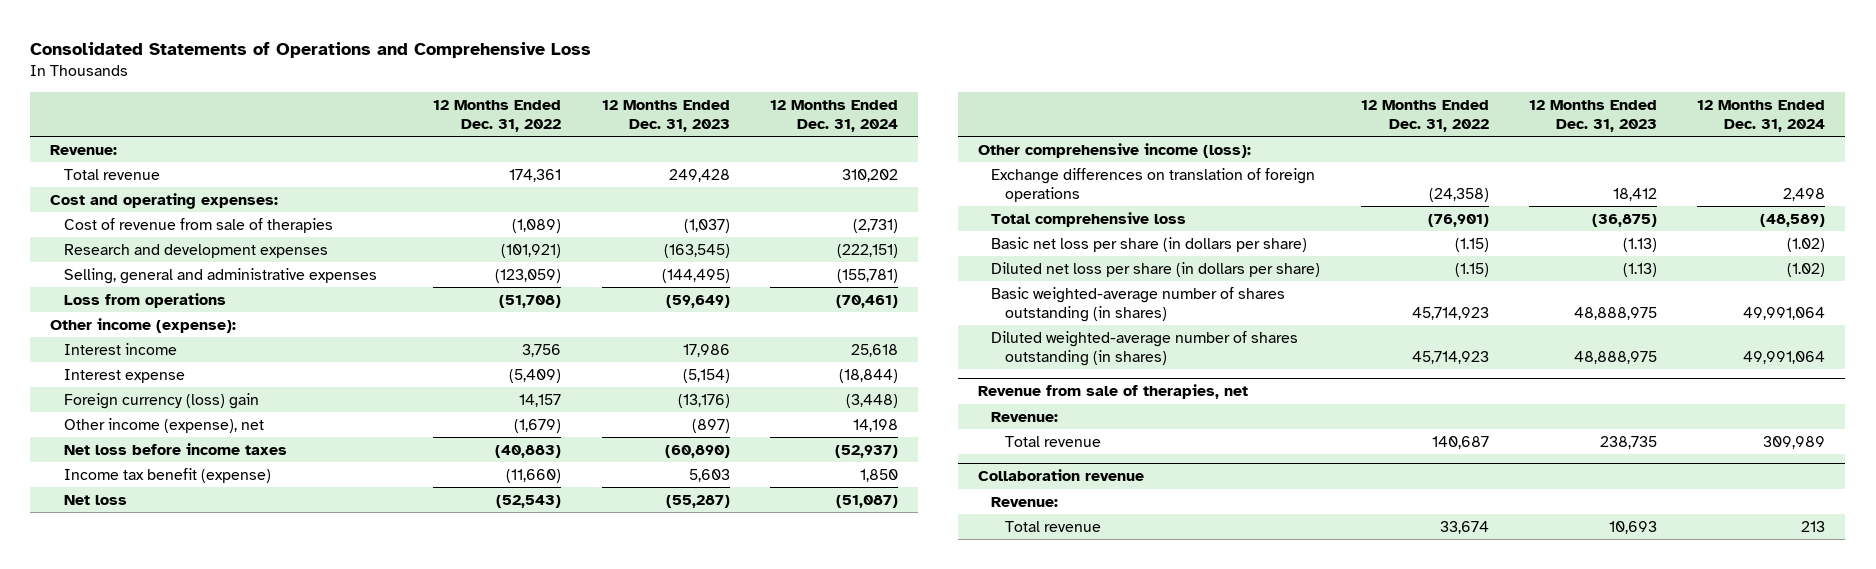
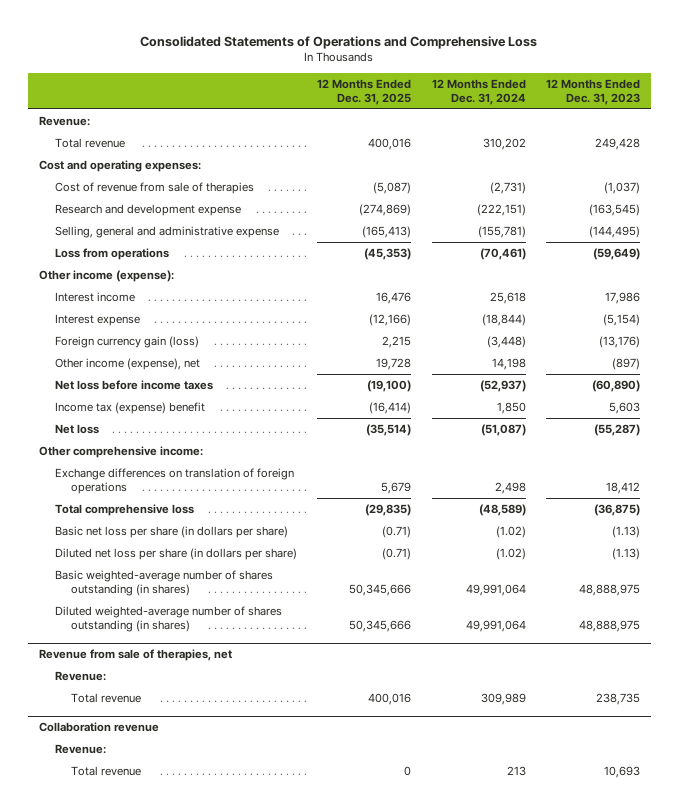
- | 12 Months Ended Dec. 31, 2022 | 12 Months Ended Dec. 31, 2023 | 12 Months Ended Dec. 31, 2024
+ | 12 Months Ended Dec. 31, 2025 | 12 Months Ended Dec. 31, 2024 | 12 Months Ended Dec. 31, 2023
- Research and development expenses | (101,921) | (163,545) | (222,151)
- Selling, general and administrative expenses | (123,059) | (144,495) | (155,781)
+ Research and development expense | (274,869) | (222,151) | (163,545)
+ Selling, general and administrative expense | (165,413) | (155,781) | (144,495)
- Foreign currency (loss) gain | 14,157 | (13,176) | (3,448)
+ Foreign currency gain (loss) | 2,215 | (3,448) | (13,176)
- Income tax benefit (expense) | (11,660) | 5,603 | 1,850
+ Income tax (expense) benefit | (16,414) | 1,850 | 5,603
- Other comprehensive income (loss):
+ Other comprehensive income:

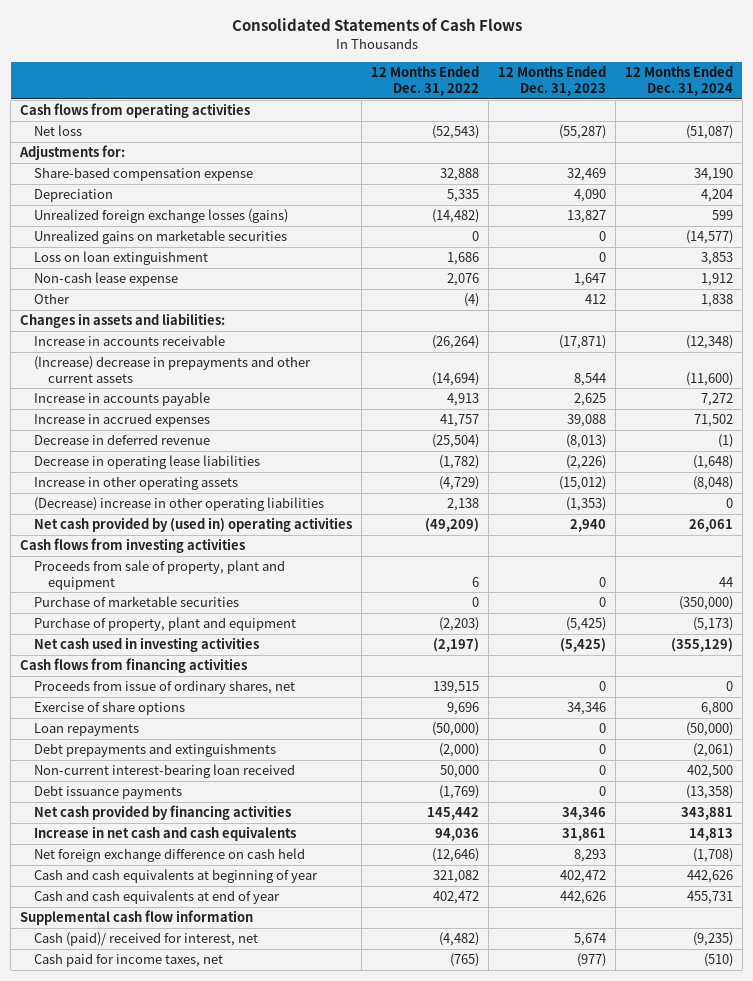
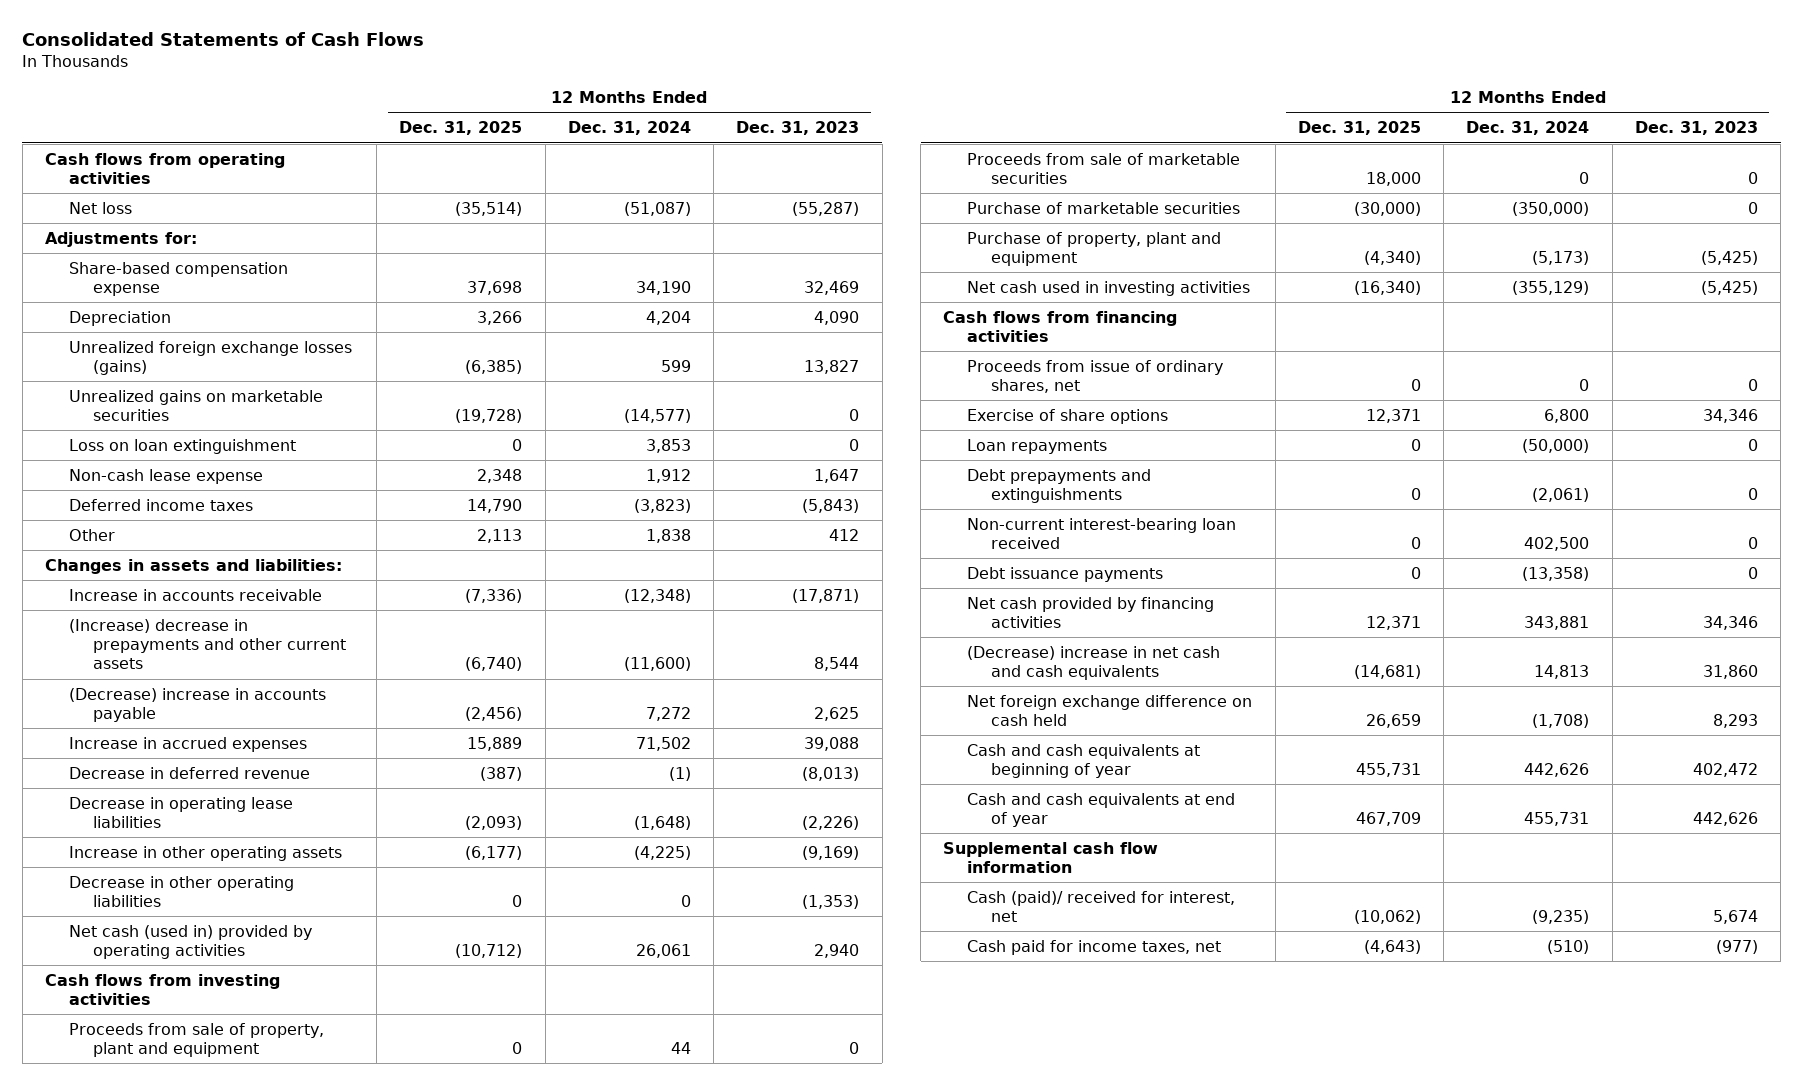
- | 12 Months Ended Dec. 31, 2022 | 12 Months Ended Dec. 31, 2023 | 12 Months Ended Dec. 31, 2024
+ | 12 Months Ended Dec. 31, 2025 | 12 Months Ended Dec. 31, 2024 | 12 Months Ended Dec. 31, 2023
+ Deferred income taxes | 14,790 | (3,823) | (5,843)
- Increase in accounts payable | 4,913 | 2,625 | 7,272
+ (Decrease) increase in accounts payable | (2,456) | 7,272 | 2,625
- Increase in other operating assets | (4,729) | (15,012) | (8,048)
- (Decrease) increase in other operating liabilities | 2,138 | (1,353) | 0
- Net cash provided by (used in) operating activities | (49,209) | 2,940 | 26,061
+ Increase in other operating assets | (6,177) | (4,225) | (9,169)
+ Decrease in other operating liabilities | 0 | 0 | (1,353)
+ Net cash (used in) provided by operating activities | (10,712) | 26,061 | 2,940
+ Proceeds from sale of marketable securities | 18,000 | 0 | 0
- Increase in net cash and cash equivalents | 94,036 | 31,861 | 14,813
+ (Decrease) increase in net cash and cash equivalents | (14,681) | 14,813 | 31,860

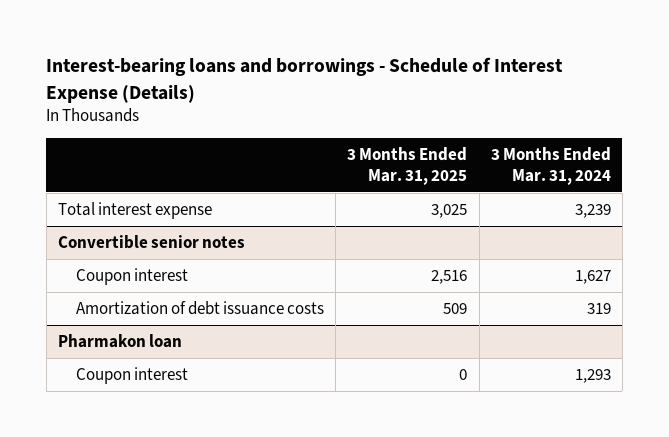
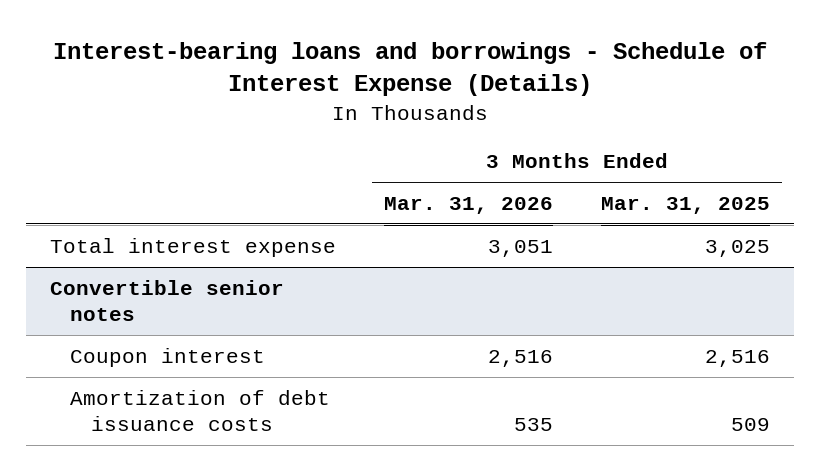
- | 3 Months Ended Mar. 31, 2025 | 3 Months Ended Mar. 31, 2024
+ | 3 Months Ended Mar. 31, 2026 | 3 Months Ended Mar. 31, 2025
- Pharmakon loan
- Coupon interest | 0 | 1,293

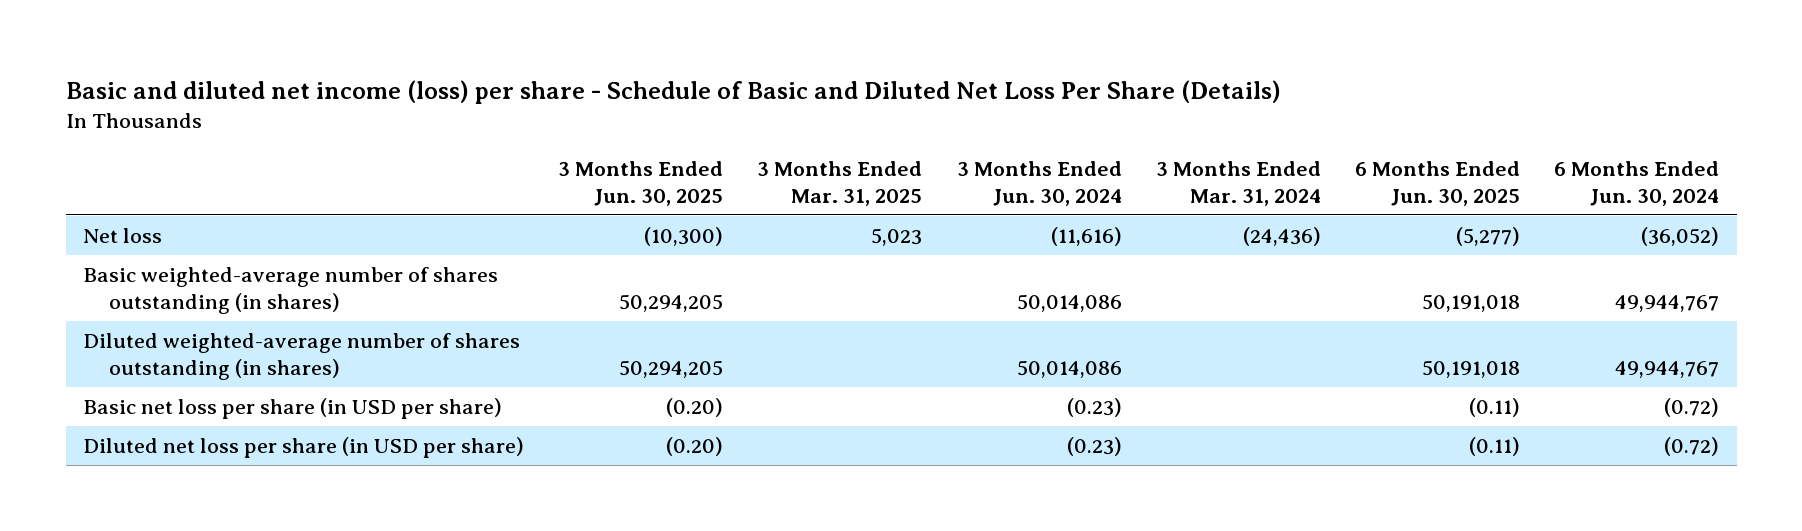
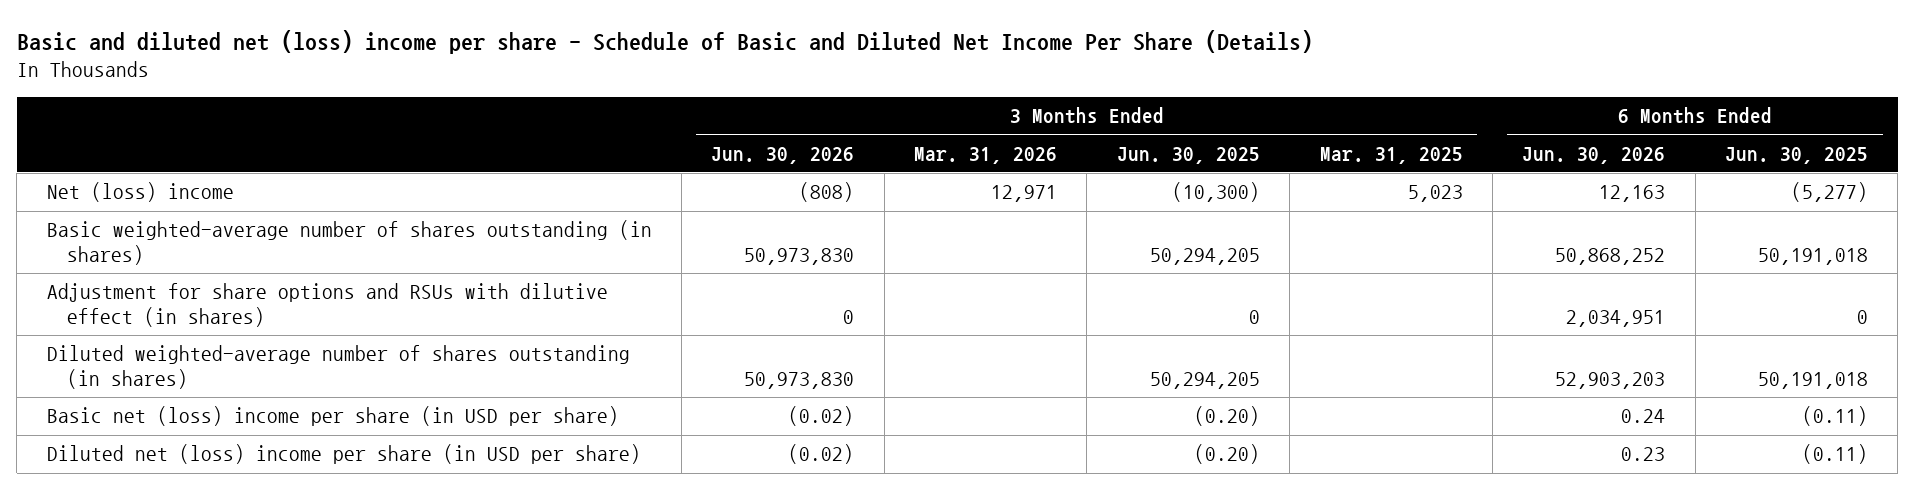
- Basic and diluted net income (loss) per share - Schedule of Basic and Diluted Net Loss Per Share (Details)
+ Basic and diluted net (loss) income per share - Schedule of Basic and Diluted Net Income Per Share (Details)
- | 3 Months Ended Jun. 30, 2025 | 3 Months Ended Mar. 31, 2025 | 3 Months Ended Jun. 30, 2024 | 3 Months Ended Mar. 31, 2024 | 6 Months Ended Jun. 30, 2025 | 6 Months Ended Jun. 30, 2024
+ | 3 Months Ended Jun. 30, 2026 | 3 Months Ended Mar. 31, 2026 | 3 Months Ended Jun. 30, 2025 | 3 Months Ended Mar. 31, 2025 | 6 Months Ended Jun. 30, 2026 | 6 Months Ended Jun. 30, 2025
- Net loss | (10,300) | 5,023 | (11,616) | (24,436) | (5,277) | (36,052)
+ Net (loss) income | (808) | 12,971 | (10,300) | 5,023 | 12,163 | (5,277)
+ Adjustment for share options and RSUs with dilutive effect (in shares) | 0 | | 0 | | 2,034,951 | 0
- Basic net loss per share (in USD per share) | (0.20) | | (0.23) | | (0.11) | (0.72)
- Diluted net loss per share (in USD per share) | (0.20) | | (0.23) | | (0.11) | (0.72)
+ Basic net (loss) income per share (in USD per share) | (0.02) | | (0.20) | | 0.24 | (0.11)
+ Diluted net (loss) income per share (in USD per share) | (0.02) | | (0.20) | | 0.23 | (0.11)

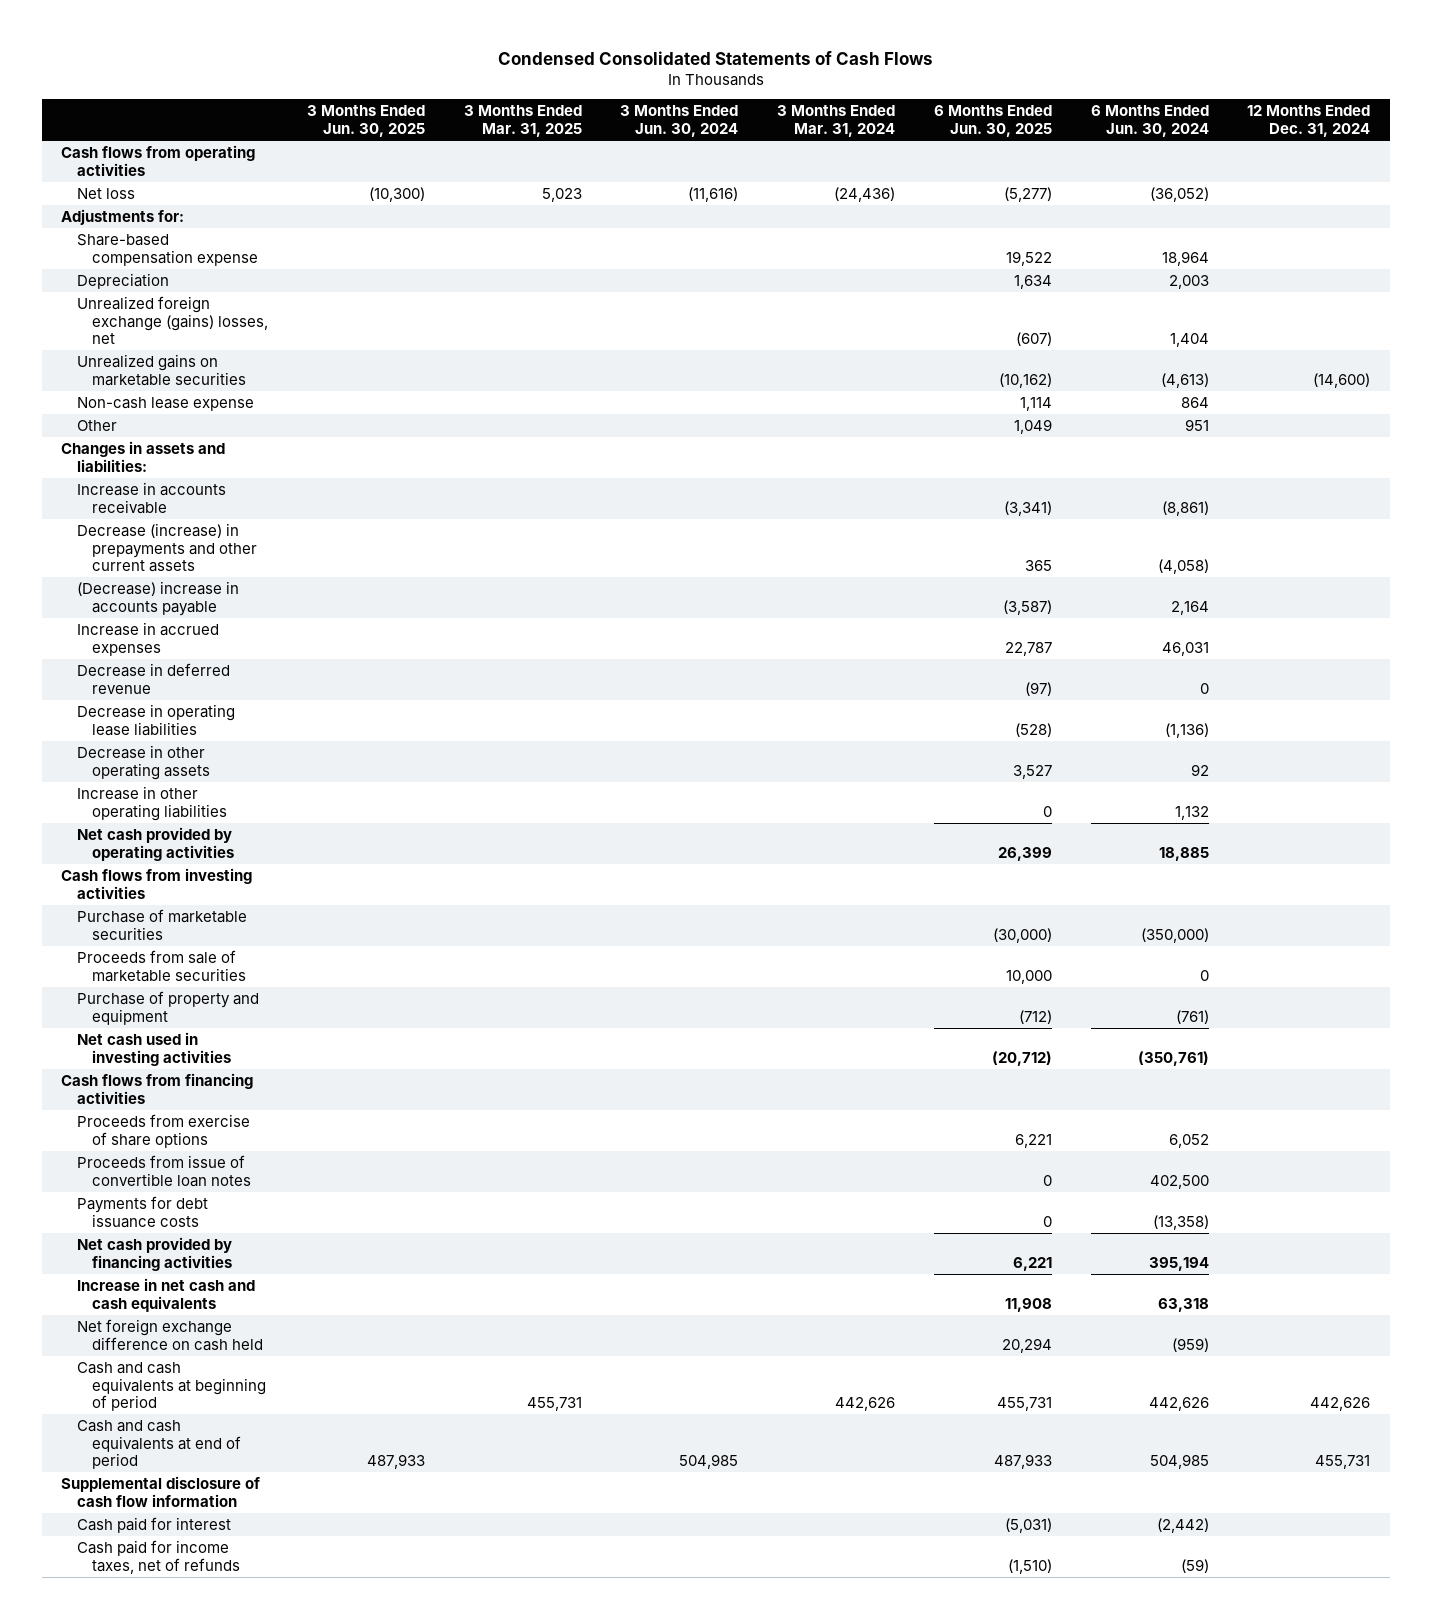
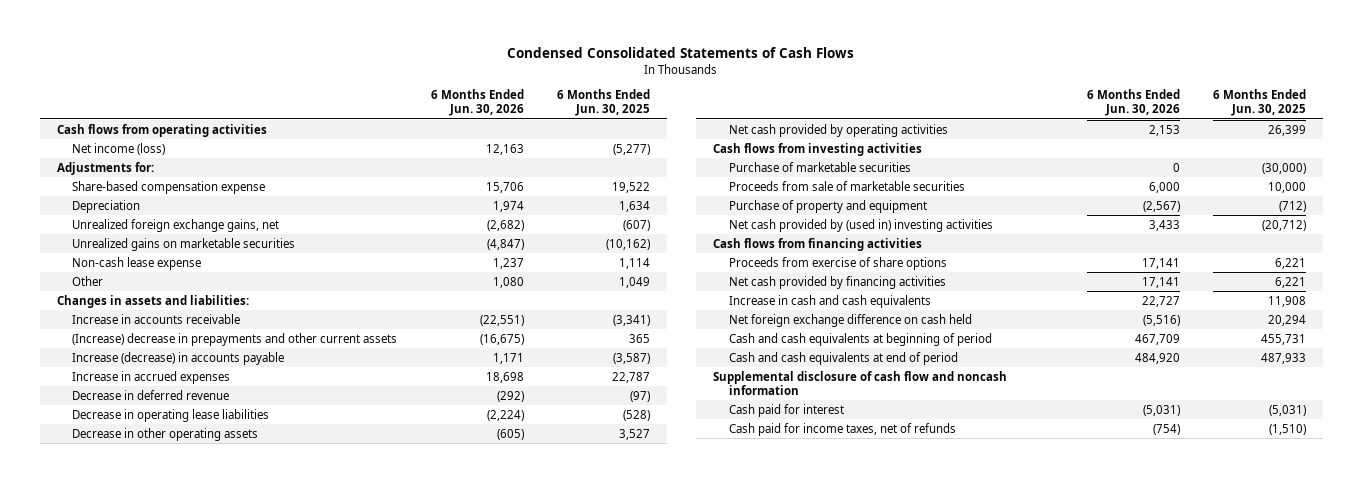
- | 3 Months Ended Jun. 30, 2025 | 3 Months Ended Mar. 31, 2025 | 3 Months Ended Jun. 30, 2024 | 3 Months Ended Mar. 31, 2024 | 6 Months Ended Jun. 30, 2025 | 6 Months Ended Jun. 30, 2024 | 12 Months Ended Dec. 31, 2024
+ | 6 Months Ended Jun. 30, 2026 | 6 Months Ended Jun. 30, 2025
- Net loss | (10,300) | 5,023 | (11,616) | (24,436) | (5,277) | (36,052) |
+ Net income (loss) | 12,163 | (5,277)
- Unrealized foreign exchange (gains) losses, net | | | | | (607) | 1,404 |
+ Unrealized foreign exchange gains, net | (2,682) | (607)
- Decrease (increase) in prepayments and other current assets | | | | | 365 | (4,058) |
- (Decrease) increase in accounts payable | | | | | (3,587) | 2,164 |
+ (Increase) decrease in prepayments and other current assets | (16,675) | 365
+ Increase (decrease) in accounts payable | 1,171 | (3,587)
- Increase in other operating liabilities | | | | | 0 | 1,132 |
- Net cash used in investing activities | | | | | (20,712) | (350,761) |
+ Net cash provided by (used in) investing activities | 3,433 | (20,712)
- Proceeds from issue of convertible loan notes | | | | | 0 | 402,500 |
- Payments for debt issuance costs | | | | | 0 | (13,358) |
- Increase in net cash and cash equivalents | | | | | 11,908 | 63,318 |
+ Increase in cash and cash equivalents | 22,727 | 11,908
- Supplemental disclosure of cash flow information
+ Supplemental disclosure of cash flow and noncash information

